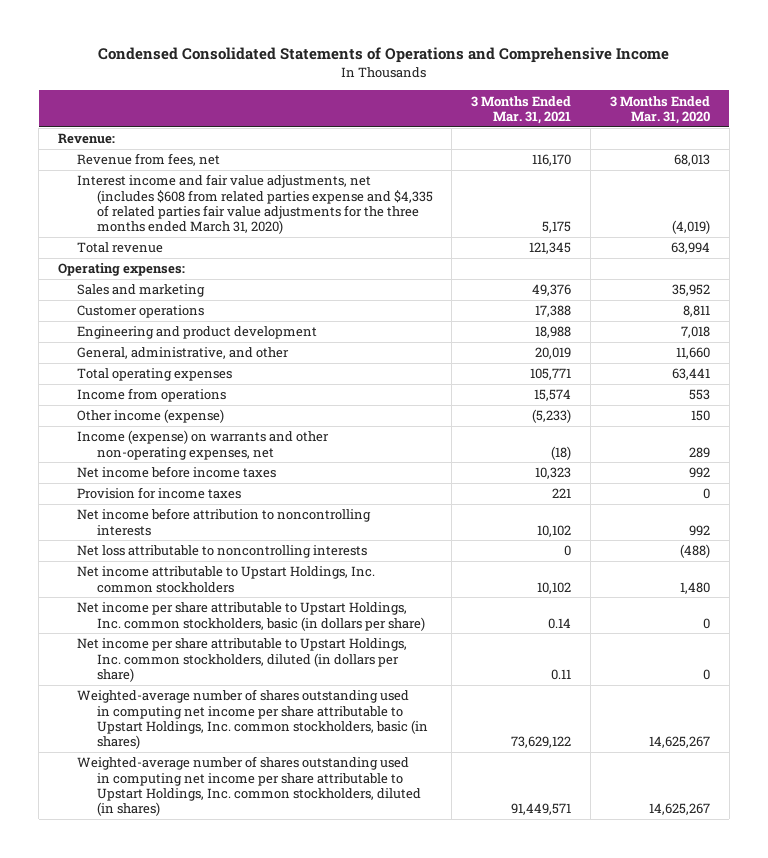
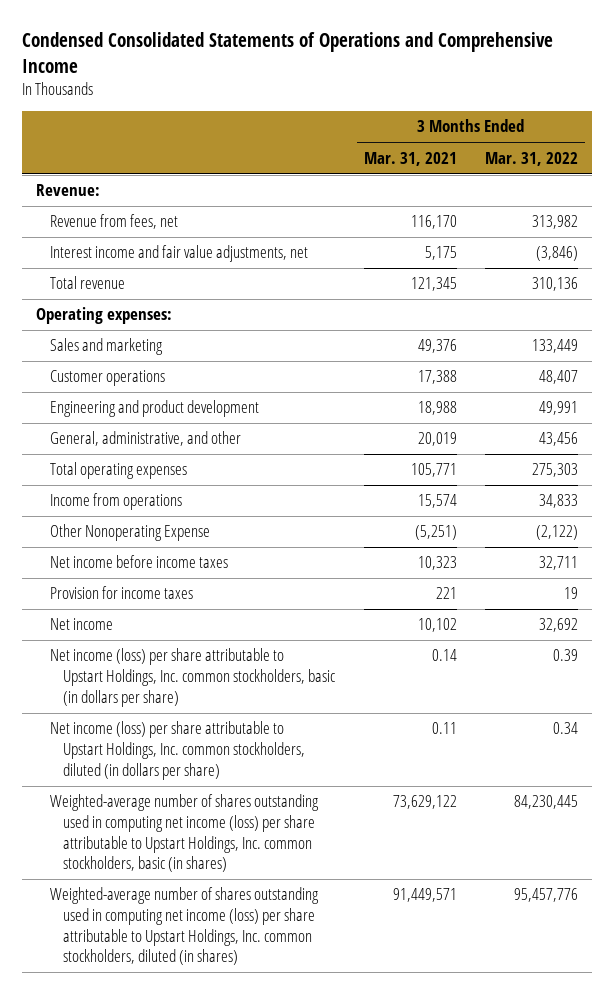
- | 3 Months Ended Mar. 31, 2021 | 3 Months Ended Mar. 31, 2020
+ | 3 Months Ended Mar. 31, 2021 | 3 Months Ended Mar. 31, 2022
- Interest income and fair value adjustments, net (includes $608 from related parties expense and $4,335 of related parties fair value adjustments for the three months ended March 31, 2020) | 5,175 | (4,019)
+ Interest income and fair value adjustments, net | 5,175 | (3,846)
- Other income (expense) | (5,233) | 150
- Income (expense) on warrants and other non-operating expenses, net | (18) | 289
+ Other Nonoperating Expense | (5,251) | (2,122)
- Net income before attribution to noncontrolling interests | 10,102 | 992
- Net loss attributable to noncontrolling interests | 0 | (488)
- Net income attributable to Upstart Holdings, Inc. common stockholders | 10,102 | 1,480
- Net income per share attributable to Upstart Holdings, Inc. common stockholders, basic (in dollars per share) | 0.14 | 0
- Net income per share attributable to Upstart Holdings, Inc. common stockholders, diluted (in dollars per share) | 0.11 | 0
- Weighted-average number of shares outstanding used in computing net income per share attributable to Upstart Holdings, Inc. common stockholders, basic (in shares) | 73,629,122 | 14,625,267
- Weighted-average number of shares outstanding used in computing net income per share attributable to Upstart Holdings, Inc. common stockholders, diluted (in shares) | 91,449,571 | 14,625,267
+ Net income | 10,102 | 32,692
+ Net income (loss) per share attributable to Upstart Holdings, Inc. common stockholders, basic (in dollars per share) | 0.14 | 0.39
+ Net income (loss) per share attributable to Upstart Holdings, Inc. common stockholders, diluted (in dollars per share) | 0.11 | 0.34
+ Weighted-average number of shares outstanding used in computing net income (loss) per share attributable to Upstart Holdings, Inc. common stockholders, basic (in shares) | 73,629,122 | 84,230,445
+ Weighted-average number of shares outstanding used in computing net income (loss) per share attributable to Upstart Holdings, Inc. common stockholders, diluted (in shares) | 91,449,571 | 95,457,776

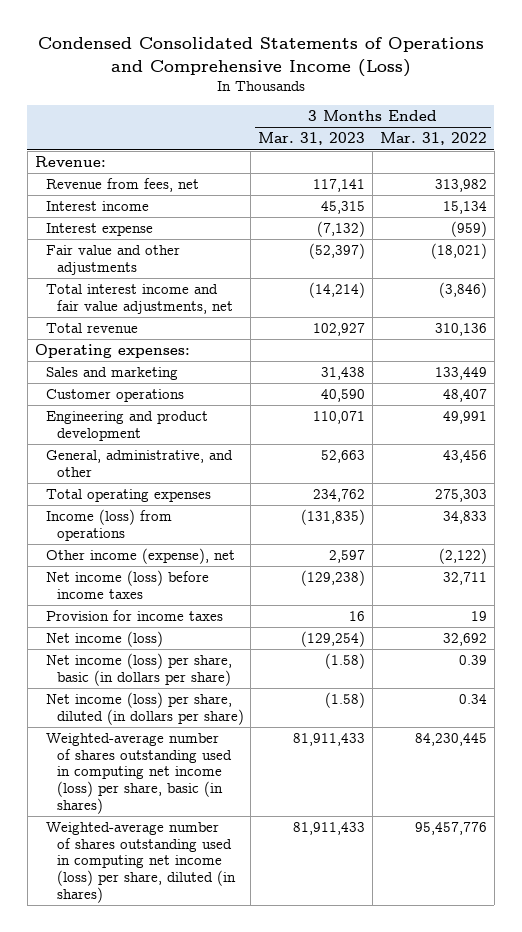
- Condensed Consolidated Statements of Operations and Comprehensive Income
+ Condensed Consolidated Statements of Operations and Comprehensive Income (Loss)
- | 3 Months Ended Mar. 31, 2021 | 3 Months Ended Mar. 31, 2022
+ | 3 Months Ended Mar. 31, 2023 | 3 Months Ended Mar. 31, 2022
- Interest income and fair value adjustments, net | 5,175 | (3,846)
+ Interest income | 45,315 | 15,134
+ Interest expense | (7,132) | (959)
+ Fair value and other adjustments | (52,397) | (18,021)
+ Total interest income and fair value adjustments, net | (14,214) | (3,846)
- Income from operations | 15,574 | 34,833
- Other Nonoperating Expense | (5,251) | (2,122)
- Net income before income taxes | 10,323 | 32,711
+ Income (loss) from operations | (131,835) | 34,833
+ Other income (expense), net | 2,597 | (2,122)
+ Net income (loss) before income taxes | (129,238) | 32,711
- Net income | 10,102 | 32,692
- Net income (loss) per share attributable to Upstart Holdings, Inc. common stockholders, basic (in dollars per share) | 0.14 | 0.39
- Net income (loss) per share attributable to Upstart Holdings, Inc. common stockholders, diluted (in dollars per share) | 0.11 | 0.34
- Weighted-average number of shares outstanding used in computing net income (loss) per share attributable to Upstart Holdings, Inc. common stockholders, basic (in shares) | 73,629,122 | 84,230,445
- Weighted-average number of shares outstanding used in computing net income (loss) per share attributable to Upstart Holdings, Inc. common stockholders, diluted (in shares) | 91,449,571 | 95,457,776
+ Net income (loss) | (129,254) | 32,692
+ Net income (loss) per share, basic (in dollars per share) | (1.58) | 0.39
+ Net income (loss) per share, diluted (in dollars per share) | (1.58) | 0.34
+ Weighted-average number of shares outstanding used in computing net income (loss) per share, basic (in shares) | 81,911,433 | 84,230,445
+ Weighted-average number of shares outstanding used in computing net income (loss) per share, diluted (in shares) | 81,911,433 | 95,457,776

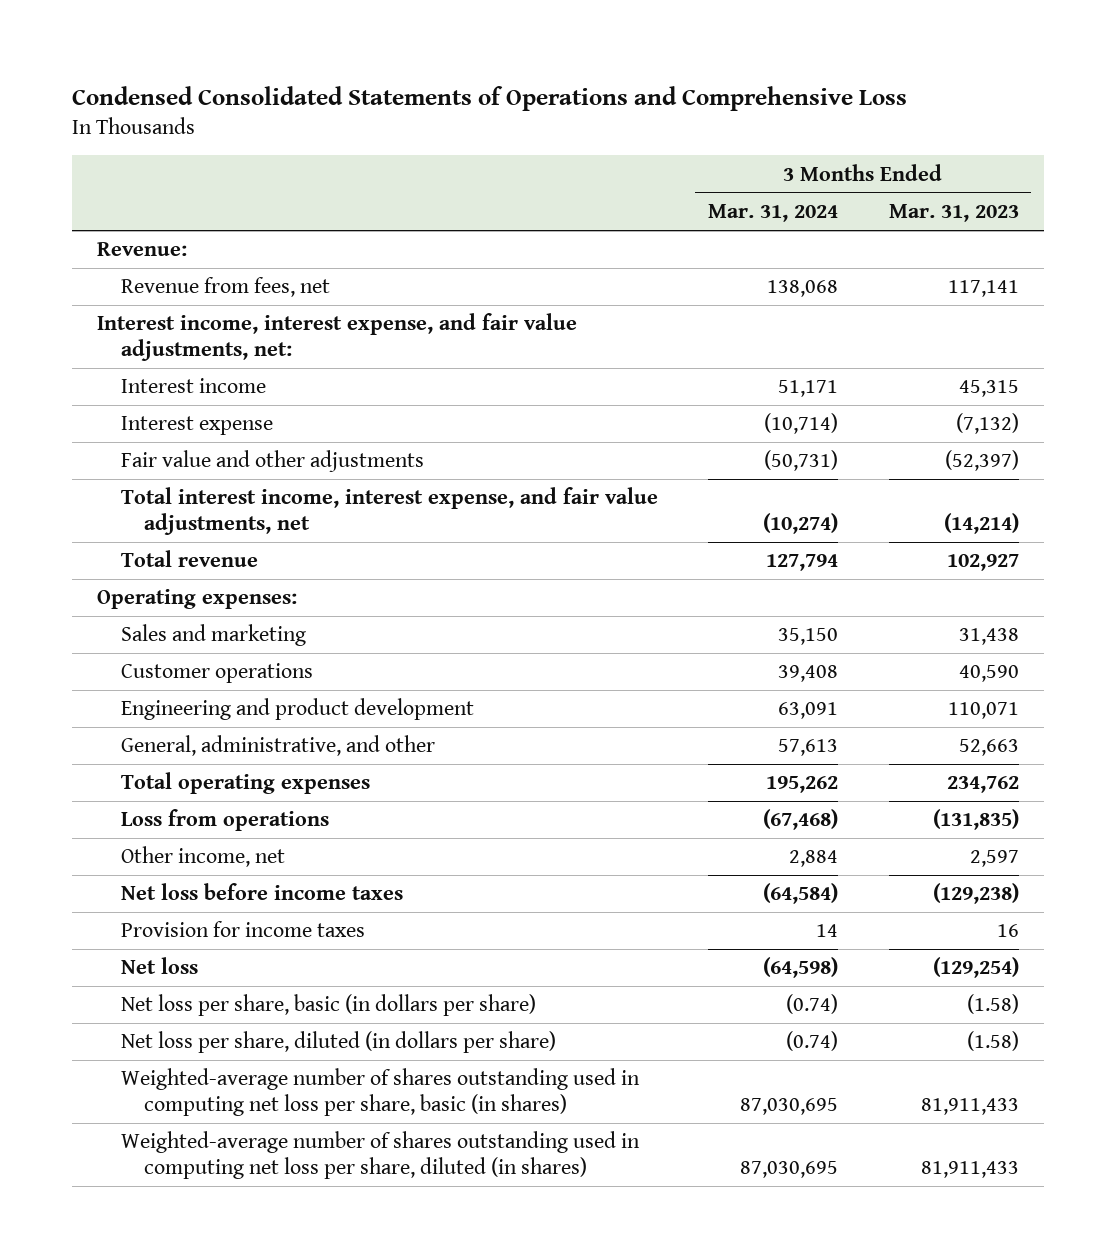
- Condensed Consolidated Statements of Operations and Comprehensive Income (Loss)
+ Condensed Consolidated Statements of Operations and Comprehensive Loss
- | 3 Months Ended Mar. 31, 2023 | 3 Months Ended Mar. 31, 2022
+ | 3 Months Ended Mar. 31, 2024 | 3 Months Ended Mar. 31, 2023
+ Interest income, interest expense, and fair value adjustments, net:
- Total interest income and fair value adjustments, net | (14,214) | (3,846)
+ Total interest income, interest expense, and fair value adjustments, net | (10,274) | (14,214)
- Income (loss) from operations | (131,835) | 34,833
- Other income (expense), net | 2,597 | (2,122)
- Net income (loss) before income taxes | (129,238) | 32,711
+ Loss from operations | (67,468) | (131,835)
+ Other income, net | 2,884 | 2,597
+ Net loss before income taxes | (64,584) | (129,238)
- Net income (loss) | (129,254) | 32,692
- Net income (loss) per share, basic (in dollars per share) | (1.58) | 0.39
- Net income (loss) per share, diluted (in dollars per share) | (1.58) | 0.34
- Weighted-average number of shares outstanding used in computing net income (loss) per share, basic (in shares) | 81,911,433 | 84,230,445
- Weighted-average number of shares outstanding used in computing net income (loss) per share, diluted (in shares) | 81,911,433 | 95,457,776
+ Net loss | (64,598) | (129,254)
+ Net loss per share, basic (in dollars per share) | (0.74) | (1.58)
+ Net loss per share, diluted (in dollars per share) | (0.74) | (1.58)
+ Weighted-average number of shares outstanding used in computing net loss per share, basic (in shares) | 87,030,695 | 81,911,433
+ Weighted-average number of shares outstanding used in computing net loss per share, diluted (in shares) | 87,030,695 | 81,911,433

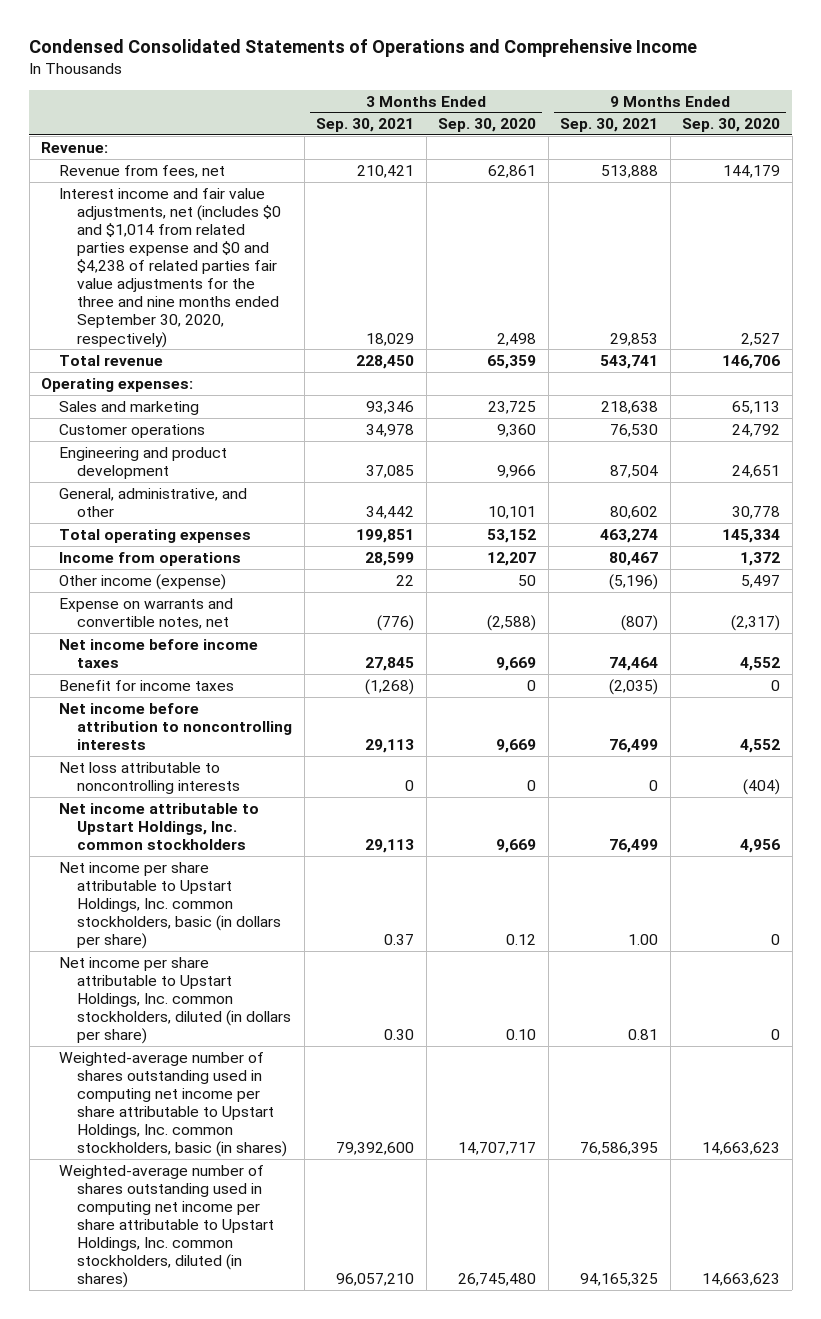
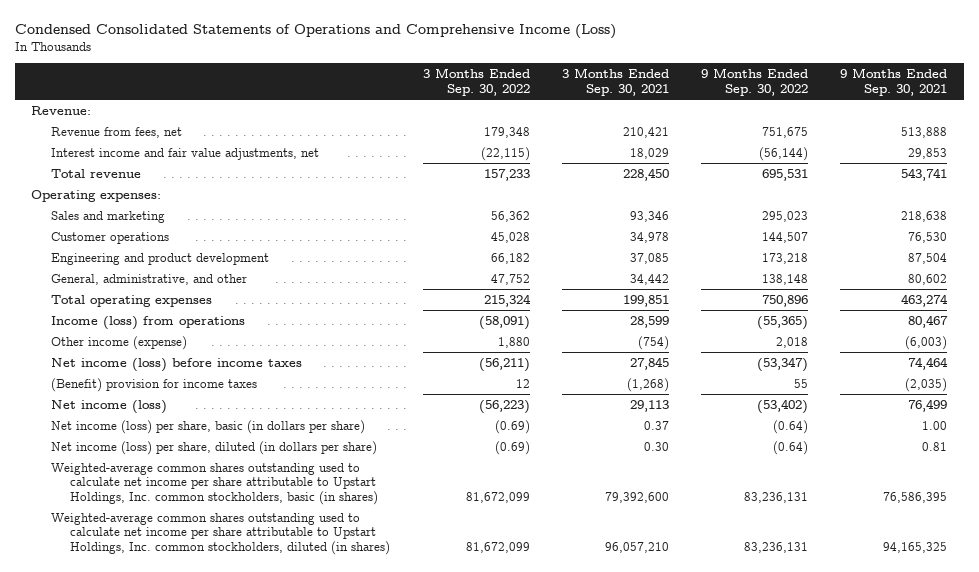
- Condensed Consolidated Statements of Operations and Comprehensive Income
+ Condensed Consolidated Statements of Operations and Comprehensive Income (Loss)
- | 3 Months Ended Sep. 30, 2021 | 3 Months Ended Sep. 30, 2020 | 9 Months Ended Sep. 30, 2021 | 9 Months Ended Sep. 30, 2020
+ | 3 Months Ended Sep. 30, 2022 | 3 Months Ended Sep. 30, 2021 | 9 Months Ended Sep. 30, 2022 | 9 Months Ended Sep. 30, 2021
- Interest income and fair value adjustments, net (includes $0 and $1,014 from related parties expense and $0 and $4,238 of related parties fair value adjustments for the three and nine months ended September 30, 2020, respectively) | 18,029 | 2,498 | 29,853 | 2,527
+ Interest income and fair value adjustments, net | (22,115) | 18,029 | (56,144) | 29,853
- Income from operations | 28,599 | 12,207 | 80,467 | 1,372
- Other income (expense) | 22 | 50 | (5,196) | 5,497
- Expense on warrants and convertible notes, net | (776) | (2,588) | (807) | (2,317)
- Net income before income taxes | 27,845 | 9,669 | 74,464 | 4,552
- Benefit for income taxes | (1,268) | 0 | (2,035) | 0
- Net income before attribution to noncontrolling interests | 29,113 | 9,669 | 76,499 | 4,552
- Net loss attributable to noncontrolling interests | 0 | 0 | 0 | (404)
- Net income attributable to Upstart Holdings, Inc. common stockholders | 29,113 | 9,669 | 76,499 | 4,956
- Net income per share attributable to Upstart Holdings, Inc. common stockholders, basic (in dollars per share) | 0.37 | 0.12 | 1.00 | 0
- Net income per share attributable to Upstart Holdings, Inc. common stockholders, diluted (in dollars per share) | 0.30 | 0.10 | 0.81 | 0
- Weighted-average number of shares outstanding used in computing net income per share attributable to Upstart Holdings, Inc. common stockholders, basic (in shares) | 79,392,600 | 14,707,717 | 76,586,395 | 14,663,623
- Weighted-average number of shares outstanding used in computing net income per share attributable to Upstart Holdings, Inc. common stockholders, diluted (in shares) | 96,057,210 | 26,745,480 | 94,165,325 | 14,663,623
+ Income (loss) from operations | (58,091) | 28,599 | (55,365) | 80,467
+ Other income (expense) | 1,880 | (754) | 2,018 | (6,003)
+ Net income (loss) before income taxes | (56,211) | 27,845 | (53,347) | 74,464
+ (Benefit) provision for income taxes | 12 | (1,268) | 55 | (2,035)
+ Net income (loss) | (56,223) | 29,113 | (53,402) | 76,499
+ Net income (loss) per share, basic (in dollars per share) | (0.69) | 0.37 | (0.64) | 1.00
+ Net income (loss) per share, diluted (in dollars per share) | (0.69) | 0.30 | (0.64) | 0.81
+ Weighted-average common shares outstanding used to calculate net income per share attributable to Upstart Holdings, Inc. common stockholders, basic (in shares) | 81,672,099 | 79,392,600 | 83,236,131 | 76,586,395
+ Weighted-average common shares outstanding used to calculate net income per share attributable to Upstart Holdings, Inc. common stockholders, diluted (in shares) | 81,672,099 | 96,057,210 | 83,236,131 | 94,165,325

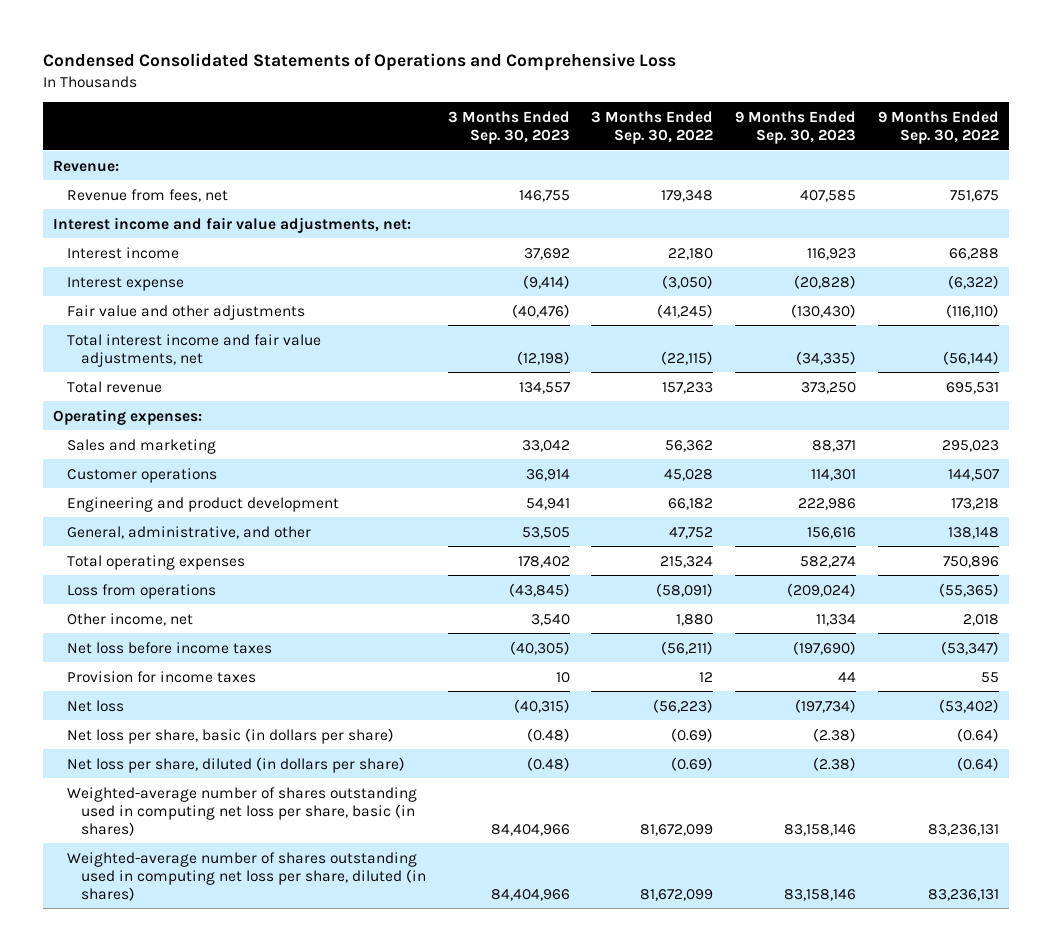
- Condensed Consolidated Statements of Operations and Comprehensive Income (Loss)
+ Condensed Consolidated Statements of Operations and Comprehensive Loss
- | 3 Months Ended Sep. 30, 2022 | 3 Months Ended Sep. 30, 2021 | 9 Months Ended Sep. 30, 2022 | 9 Months Ended Sep. 30, 2021
+ | 3 Months Ended Sep. 30, 2023 | 3 Months Ended Sep. 30, 2022 | 9 Months Ended Sep. 30, 2023 | 9 Months Ended Sep. 30, 2022
- Interest income and fair value adjustments, net | (22,115) | 18,029 | (56,144) | 29,853
+ Interest income and fair value adjustments, net:
+ Interest income | 37,692 | 22,180 | 116,923 | 66,288
+ Interest expense | (9,414) | (3,050) | (20,828) | (6,322)
+ Fair value and other adjustments | (40,476) | (41,245) | (130,430) | (116,110)
+ Total interest income and fair value adjustments, net | (12,198) | (22,115) | (34,335) | (56,144)
- Income (loss) from operations | (58,091) | 28,599 | (55,365) | 80,467
- Other income (expense) | 1,880 | (754) | 2,018 | (6,003)
- Net income (loss) before income taxes | (56,211) | 27,845 | (53,347) | 74,464
- (Benefit) provision for income taxes | 12 | (1,268) | 55 | (2,035)
- Net income (loss) | (56,223) | 29,113 | (53,402) | 76,499
- Net income (loss) per share, basic (in dollars per share) | (0.69) | 0.37 | (0.64) | 1.00
- Net income (loss) per share, diluted (in dollars per share) | (0.69) | 0.30 | (0.64) | 0.81
- Weighted-average common shares outstanding used to calculate net income per share attributable to Upstart Holdings, Inc. common stockholders, basic (in shares) | 81,672,099 | 79,392,600 | 83,236,131 | 76,586,395
- Weighted-average common shares outstanding used to calculate net income per share attributable to Upstart Holdings, Inc. common stockholders, diluted (in shares) | 81,672,099 | 96,057,210 | 83,236,131 | 94,165,325
+ Loss from operations | (43,845) | (58,091) | (209,024) | (55,365)
+ Other income, net | 3,540 | 1,880 | 11,334 | 2,018
+ Net loss before income taxes | (40,305) | (56,211) | (197,690) | (53,347)
+ Provision for income taxes | 10 | 12 | 44 | 55
+ Net loss | (40,315) | (56,223) | (197,734) | (53,402)
+ Net loss per share, basic (in dollars per share) | (0.48) | (0.69) | (2.38) | (0.64)
+ Net loss per share, diluted (in dollars per share) | (0.48) | (0.69) | (2.38) | (0.64)
+ Weighted-average number of shares outstanding used in computing net loss per share, basic (in shares) | 84,404,966 | 81,672,099 | 83,158,146 | 83,236,131
+ Weighted-average number of shares outstanding used in computing net loss per share, diluted (in shares) | 84,404,966 | 81,672,099 | 83,158,146 | 83,236,131

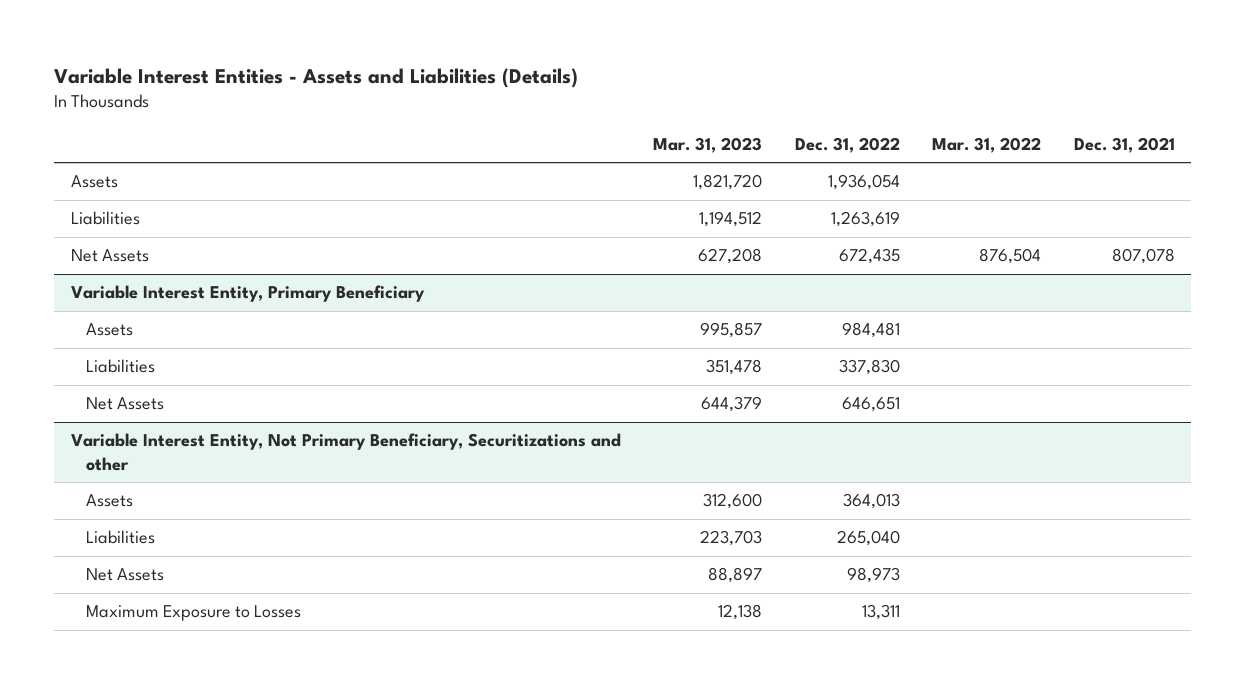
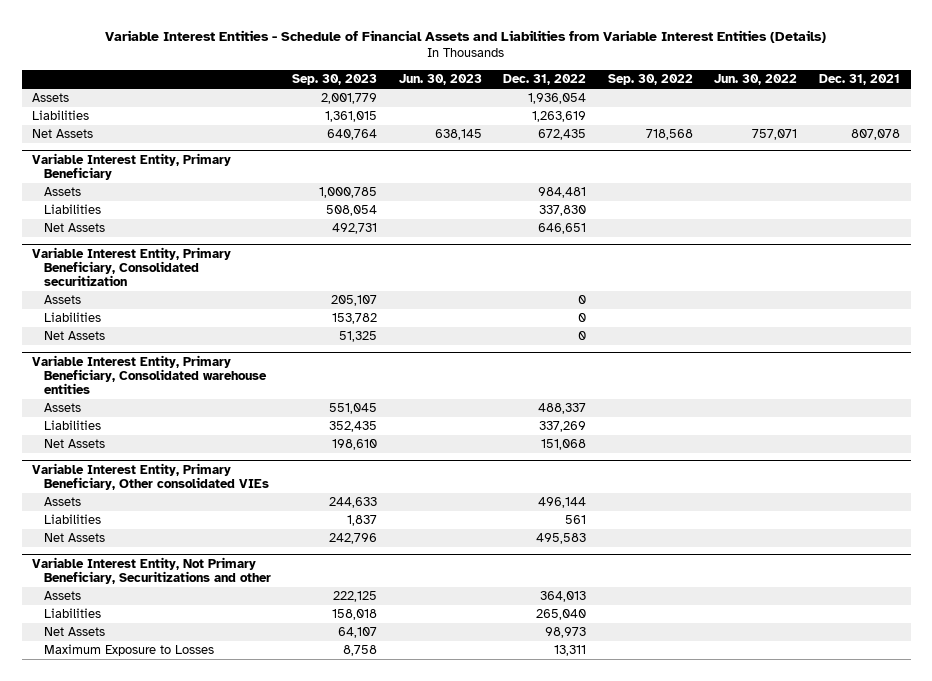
- Variable Interest Entities - Assets and Liabilities (Details)
+ Variable Interest Entities - Schedule of Financial Assets and Liabilities from Variable Interest Entities (Details)
- | Mar. 31, 2023 | Dec. 31, 2022 | Mar. 31, 2022 | Dec. 31, 2021
+ | Sep. 30, 2023 | Jun. 30, 2023 | Dec. 31, 2022 | Sep. 30, 2022 | Jun. 30, 2022 | Dec. 31, 2021
+ Variable Interest Entity, Primary Beneficiary, Consolidated securitization
+ Assets | 205,107 | | 0 | | |
+ Liabilities | 153,782 | | 0 | | |
+ Net Assets | 51,325 | | 0 | | |
+ Variable Interest Entity, Primary Beneficiary, Consolidated warehouse entities
+ Assets | 551,045 | | 488,337 | | |
+ Liabilities | 352,435 | | 337,269 | | |
+ Net Assets | 198,610 | | 151,068 | | |
+ Variable Interest Entity, Primary Beneficiary, Other consolidated VIEs
+ Assets | 244,633 | | 496,144 | | |
+ Liabilities | 1,837 | | 561 | | |
+ Net Assets | 242,796 | | 495,583 | | |

